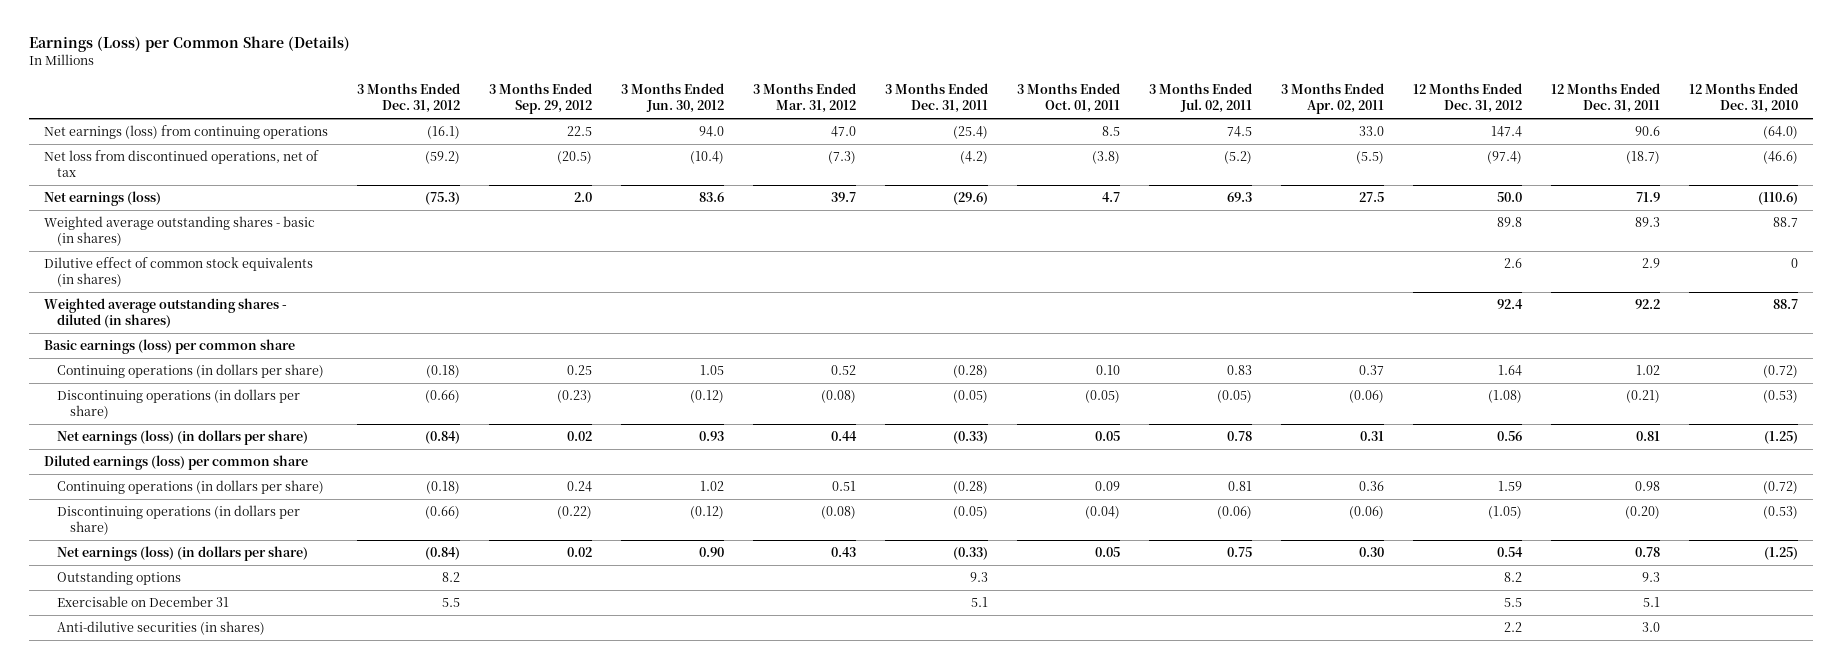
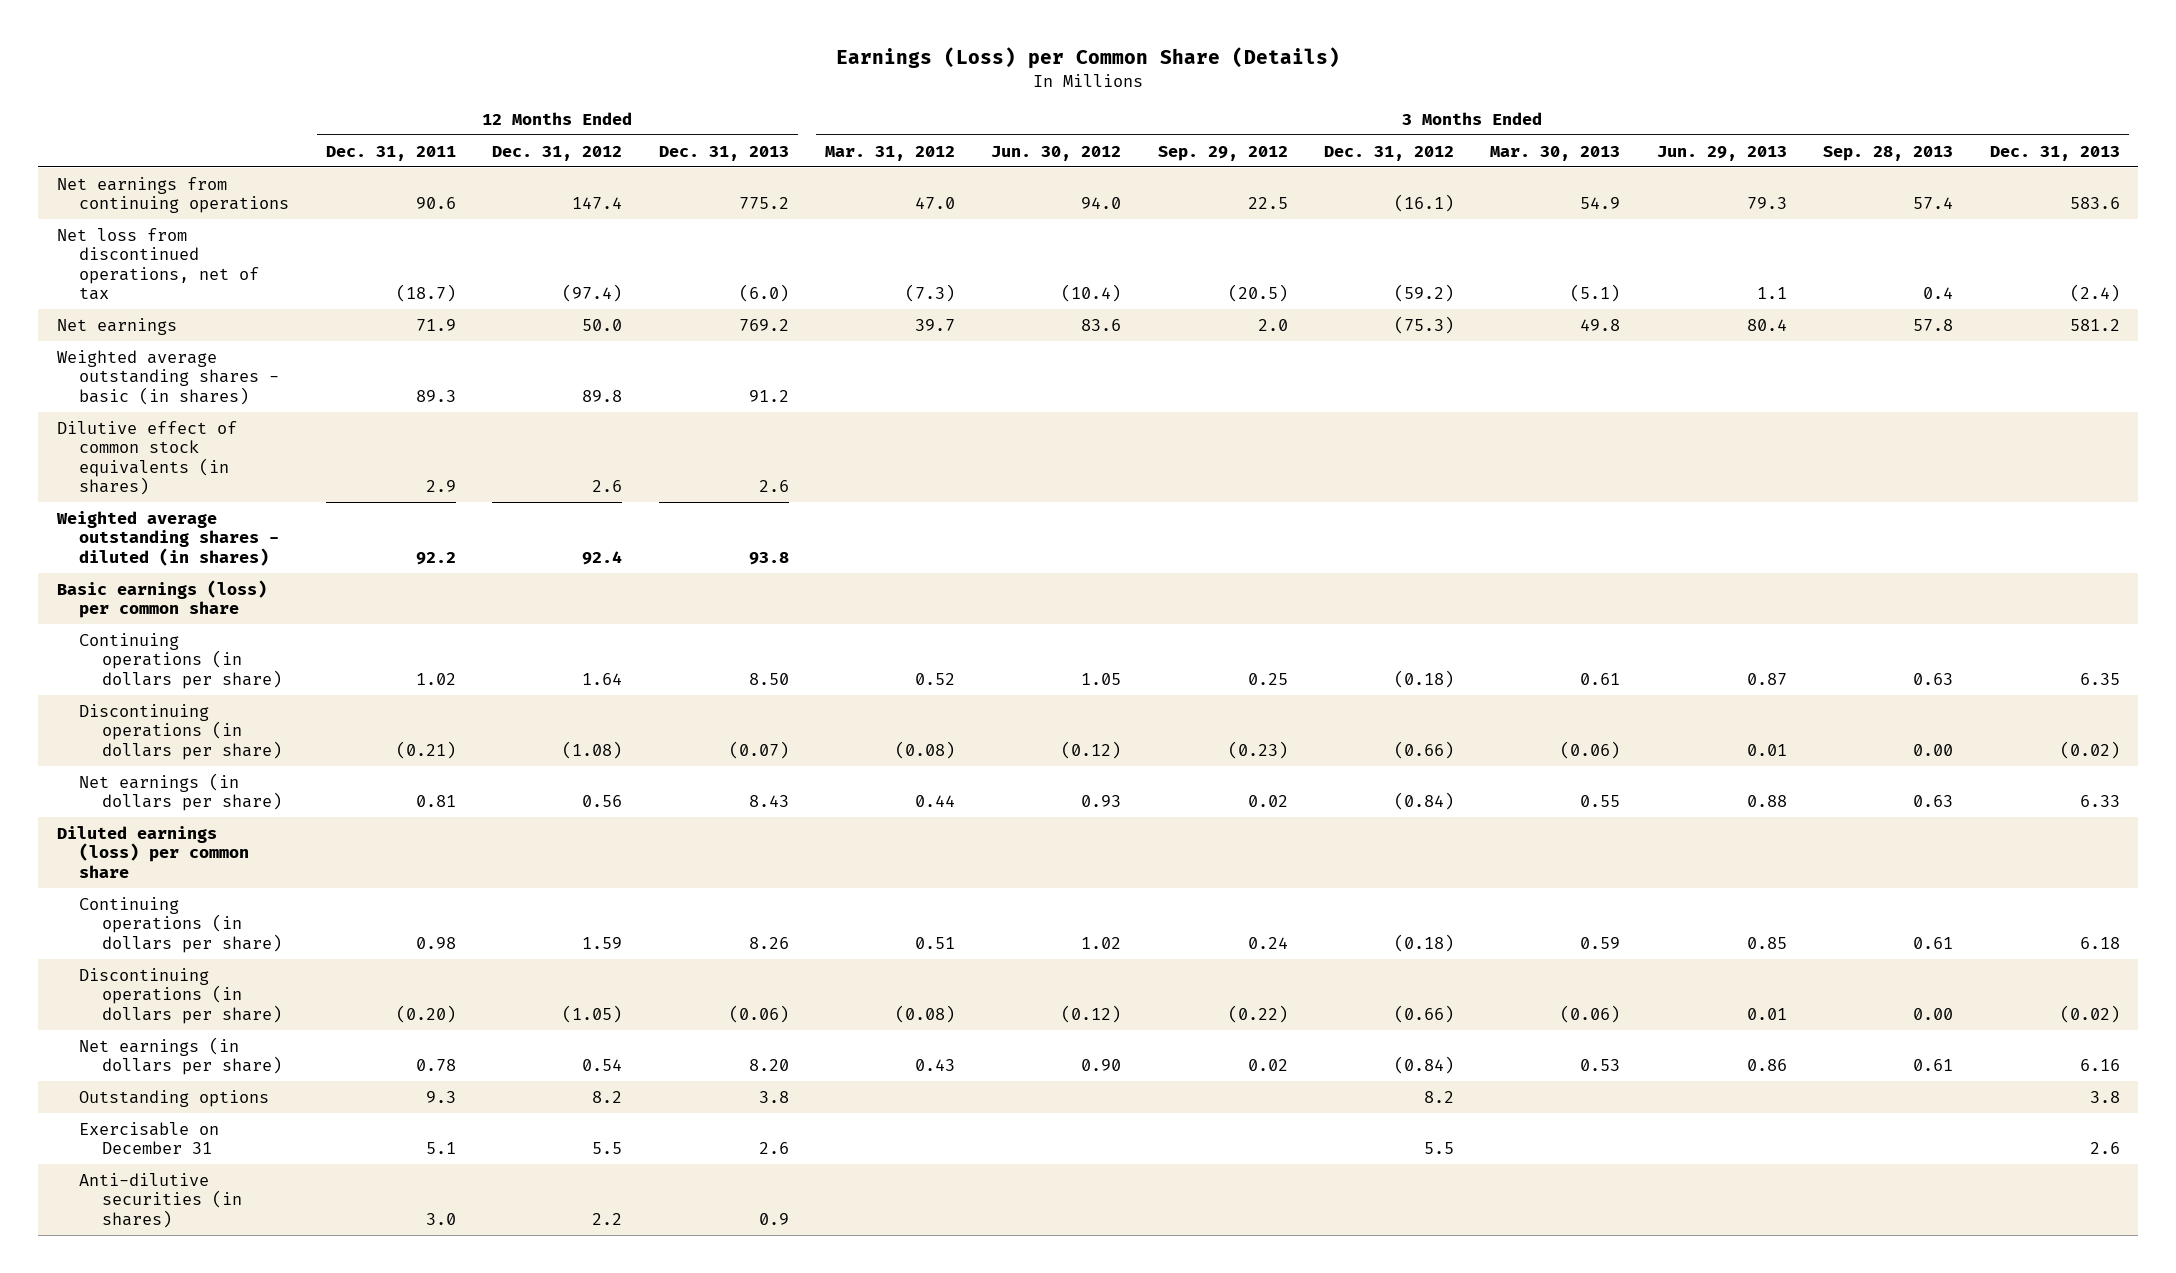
- | 3 Months Ended Dec. 31, 2012 | 3 Months Ended Sep. 29, 2012 | 3 Months Ended Jun. 30, 2012 | 3 Months Ended Mar. 31, 2012 | 3 Months Ended Dec. 31, 2011 | 3 Months Ended Oct. 01, 2011 | 3 Months Ended Jul. 02, 2011 | 3 Months Ended Apr. 02, 2011 | 12 Months Ended Dec. 31, 2012 | 12 Months Ended Dec. 31, 2011 | 12 Months Ended Dec. 31, 2010
+ | 12 Months Ended Dec. 31, 2011 | 12 Months Ended Dec. 31, 2012 | 12 Months Ended Dec. 31, 2013 | 3 Months Ended Mar. 31, 2012 | 3 Months Ended Jun. 30, 2012 | 3 Months Ended Sep. 29, 2012 | 3 Months Ended Dec. 31, 2012 | 3 Months Ended Mar. 30, 2013 | 3 Months Ended Jun. 29, 2013 | 3 Months Ended Sep. 28, 2013 | 3 Months Ended Dec. 31, 2013
- Net earnings (loss) from continuing operations | (16.1) | 22.5 | 94.0 | 47.0 | (25.4) | 8.5 | 74.5 | 33.0 | 147.4 | 90.6 | (64.0)
+ Net earnings from continuing operations | 90.6 | 147.4 | 775.2 | 47.0 | 94.0 | 22.5 | (16.1) | 54.9 | 79.3 | 57.4 | 583.6
- Net earnings (loss) | (75.3) | 2.0 | 83.6 | 39.7 | (29.6) | 4.7 | 69.3 | 27.5 | 50.0 | 71.9 | (110.6)
+ Net earnings | 71.9 | 50.0 | 769.2 | 39.7 | 83.6 | 2.0 | (75.3) | 49.8 | 80.4 | 57.8 | 581.2
- Net earnings (loss) (in dollars per share) | (0.84) | 0.02 | 0.93 | 0.44 | (0.33) | 0.05 | 0.78 | 0.31 | 0.56 | 0.81 | (1.25)
+ Net earnings (in dollars per share) | 0.81 | 0.56 | 8.43 | 0.44 | 0.93 | 0.02 | (0.84) | 0.55 | 0.88 | 0.63 | 6.33
- Net earnings (loss) (in dollars per share) | (0.84) | 0.02 | 0.90 | 0.43 | (0.33) | 0.05 | 0.75 | 0.30 | 0.54 | 0.78 | (1.25)
+ Net earnings (in dollars per share) | 0.78 | 0.54 | 8.20 | 0.43 | 0.90 | 0.02 | (0.84) | 0.53 | 0.86 | 0.61 | 6.16

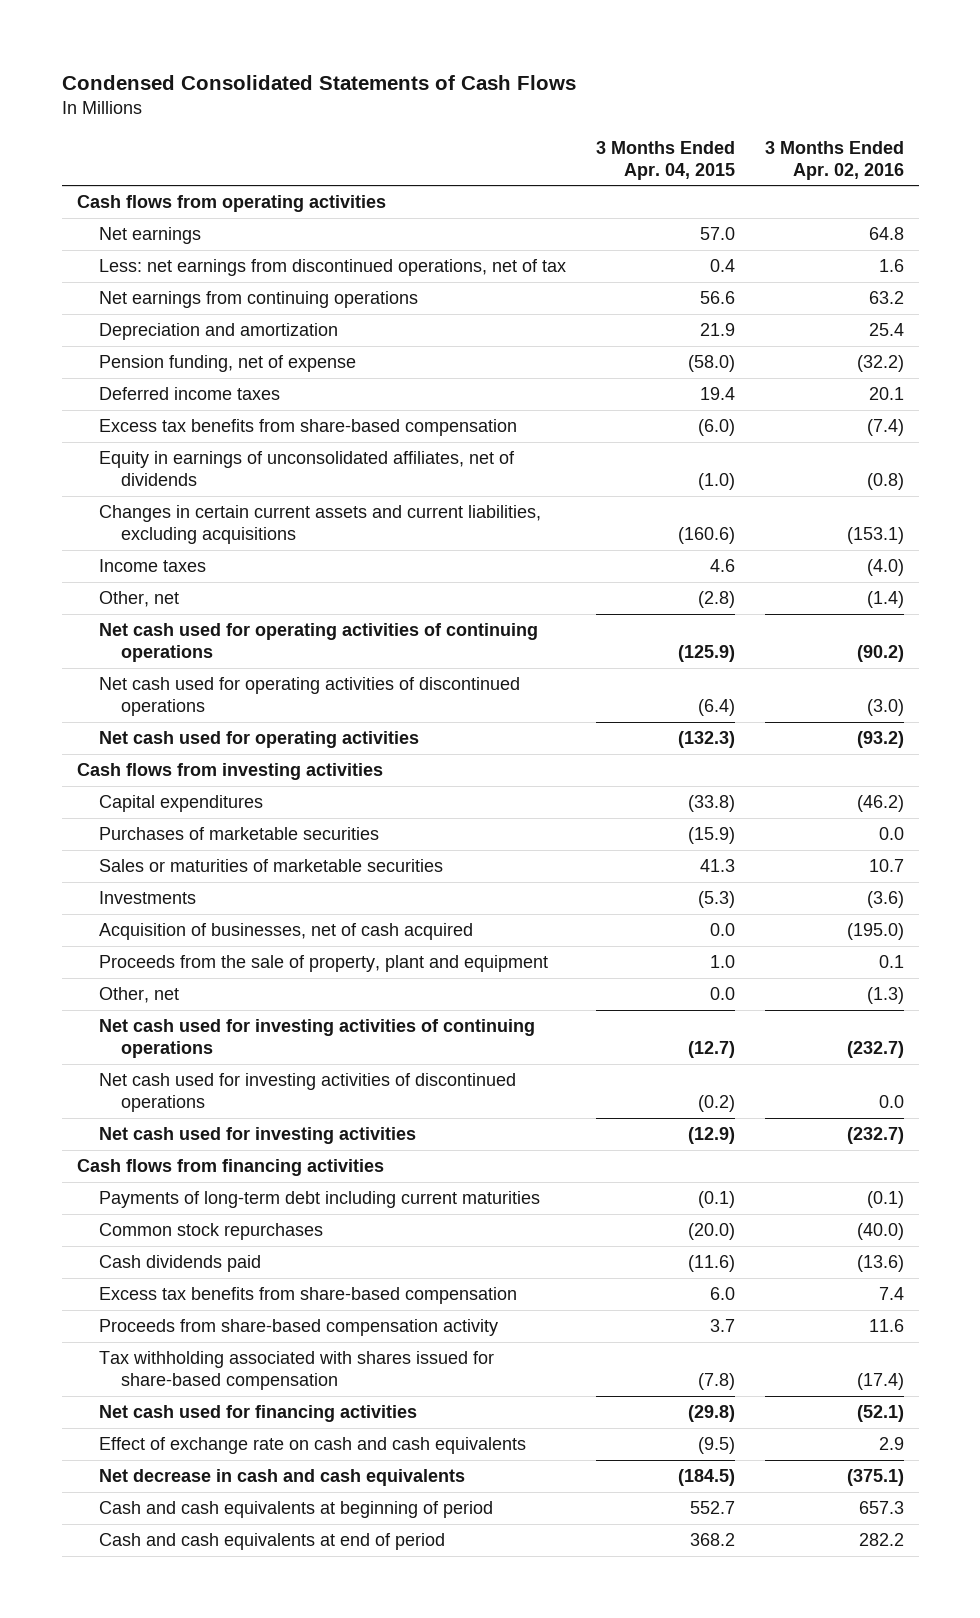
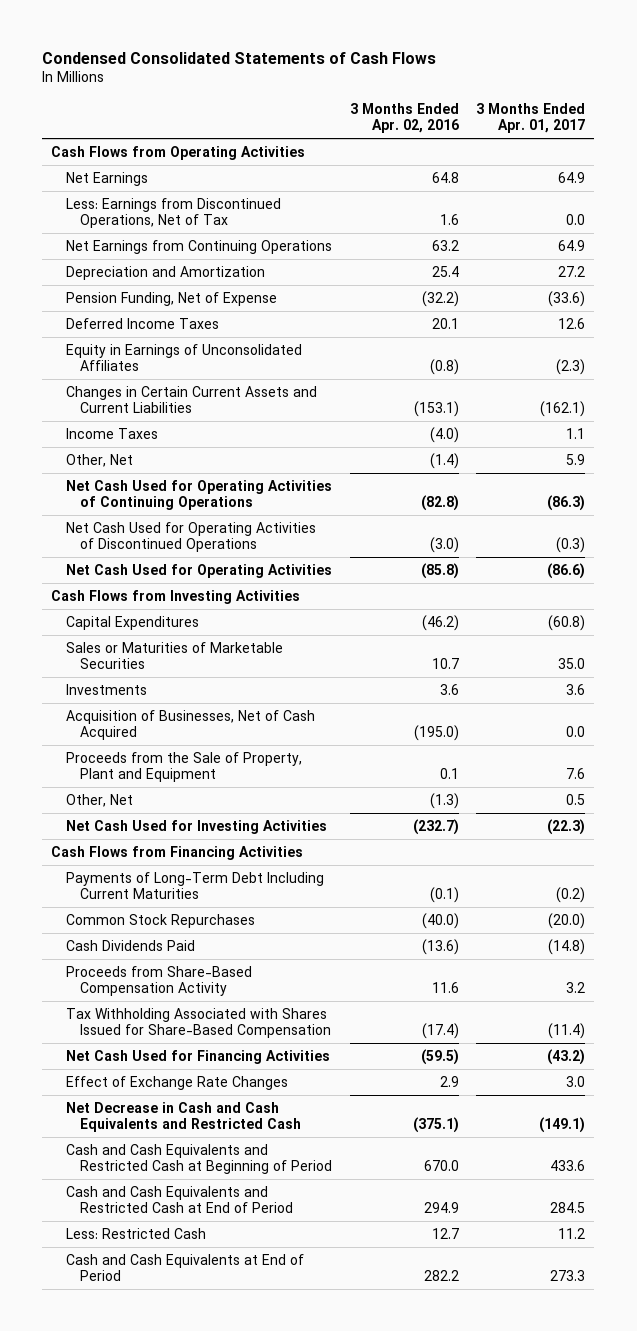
- | 3 Months Ended Apr. 04, 2015 | 3 Months Ended Apr. 02, 2016
+ | 3 Months Ended Apr. 02, 2016 | 3 Months Ended Apr. 01, 2017
- Cash flows from operating activities
- Net earnings | 57.0 | 64.8
- Less: net earnings from discontinued operations, net of tax | 0.4 | 1.6
- Net earnings from continuing operations | 56.6 | 63.2
- Depreciation and amortization | 21.9 | 25.4
- Pension funding, net of expense | (58.0) | (32.2)
- Deferred income taxes | 19.4 | 20.1
- Excess tax benefits from share-based compensation | (6.0) | (7.4)
- Equity in earnings of unconsolidated affiliates, net of dividends | (1.0) | (0.8)
- Changes in certain current assets and current liabilities, excluding acquisitions | (160.6) | (153.1)
- Income taxes | 4.6 | (4.0)
- Other, net | (2.8) | (1.4)
- Net cash used for operating activities of continuing operations | (125.9) | (90.2)
- Net cash used for operating activities of discontinued operations | (6.4) | (3.0)
- Net cash used for operating activities | (132.3) | (93.2)
- Cash flows from investing activities
- Capital expenditures | (33.8) | (46.2)
- Purchases of marketable securities | (15.9) | 0.0
- Sales or maturities of marketable securities | 41.3 | 10.7
- Investments | (5.3) | (3.6)
- Acquisition of businesses, net of cash acquired | 0.0 | (195.0)
- Proceeds from the sale of property, plant and equipment | 1.0 | 0.1
- Other, net | 0.0 | (1.3)
- Net cash used for investing activities of continuing operations | (12.7) | (232.7)
- Net cash used for investing activities of discontinued operations | (0.2) | 0.0
- Net cash used for investing activities | (12.9) | (232.7)
- Cash flows from financing activities
- Payments of long-term debt including current maturities | (0.1) | (0.1)
- Common stock repurchases | (20.0) | (40.0)
- Cash dividends paid | (11.6) | (13.6)
- Excess tax benefits from share-based compensation | 6.0 | 7.4
- Proceeds from share-based compensation activity | 3.7 | 11.6
- Tax withholding associated with shares issued for share-based compensation | (7.8) | (17.4)
- Net cash used for financing activities | (29.8) | (52.1)
- Effect of exchange rate on cash and cash equivalents | (9.5) | 2.9
- Net decrease in cash and cash equivalents | (184.5) | (375.1)
- Cash and cash equivalents at beginning of period | 552.7 | 657.3
- Cash and cash equivalents at end of period | 368.2 | 282.2
+ Cash Flows from Operating Activities
+ Net Earnings | 64.8 | 64.9
+ Less: Earnings from Discontinued Operations, Net of Tax | 1.6 | 0.0
+ Net Earnings from Continuing Operations | 63.2 | 64.9
+ Depreciation and Amortization | 25.4 | 27.2
+ Pension Funding, Net of Expense | (32.2) | (33.6)
+ Deferred Income Taxes | 20.1 | 12.6
+ Equity in Earnings of Unconsolidated Affiliates | (0.8) | (2.3)
+ Changes in Certain Current Assets and Current Liabilities | (153.1) | (162.1)
+ Income Taxes | (4.0) | 1.1
+ Other, Net | (1.4) | 5.9
+ Net Cash Used for Operating Activities of Continuing Operations | (82.8) | (86.3)
+ Net Cash Used for Operating Activities of Discontinued Operations | (3.0) | (0.3)
+ Net Cash Used for Operating Activities | (85.8) | (86.6)
+ Cash Flows from Investing Activities
+ Capital Expenditures | (46.2) | (60.8)
+ Sales or Maturities of Marketable Securities | 10.7 | 35.0
+ Investments | 3.6 | 3.6
+ Acquisition of Businesses, Net of Cash Acquired | (195.0) | 0.0
+ Proceeds from the Sale of Property, Plant and Equipment | 0.1 | 7.6
+ Other, Net | (1.3) | 0.5
+ Net Cash Used for Investing Activities | (232.7) | (22.3)
+ Cash Flows from Financing Activities
+ Payments of Long-Term Debt Including Current Maturities | (0.1) | (0.2)
+ Common Stock Repurchases | (40.0) | (20.0)
+ Cash Dividends Paid | (13.6) | (14.8)
+ Proceeds from Share-Based Compensation Activity | 11.6 | 3.2
+ Tax Withholding Associated with Shares Issued for Share-Based Compensation | (17.4) | (11.4)
+ Net Cash Used for Financing Activities | (59.5) | (43.2)
+ Effect of Exchange Rate Changes | 2.9 | 3.0
+ Net Decrease in Cash and Cash Equivalents and Restricted Cash | (375.1) | (149.1)
+ Cash and Cash Equivalents and Restricted Cash at Beginning of Period | 670.0 | 433.6
+ Cash and Cash Equivalents and Restricted Cash at End of Period | 294.9 | 284.5
+ Less: Restricted Cash | 12.7 | 11.2
+ Cash and Cash Equivalents at End of Period | 282.2 | 273.3

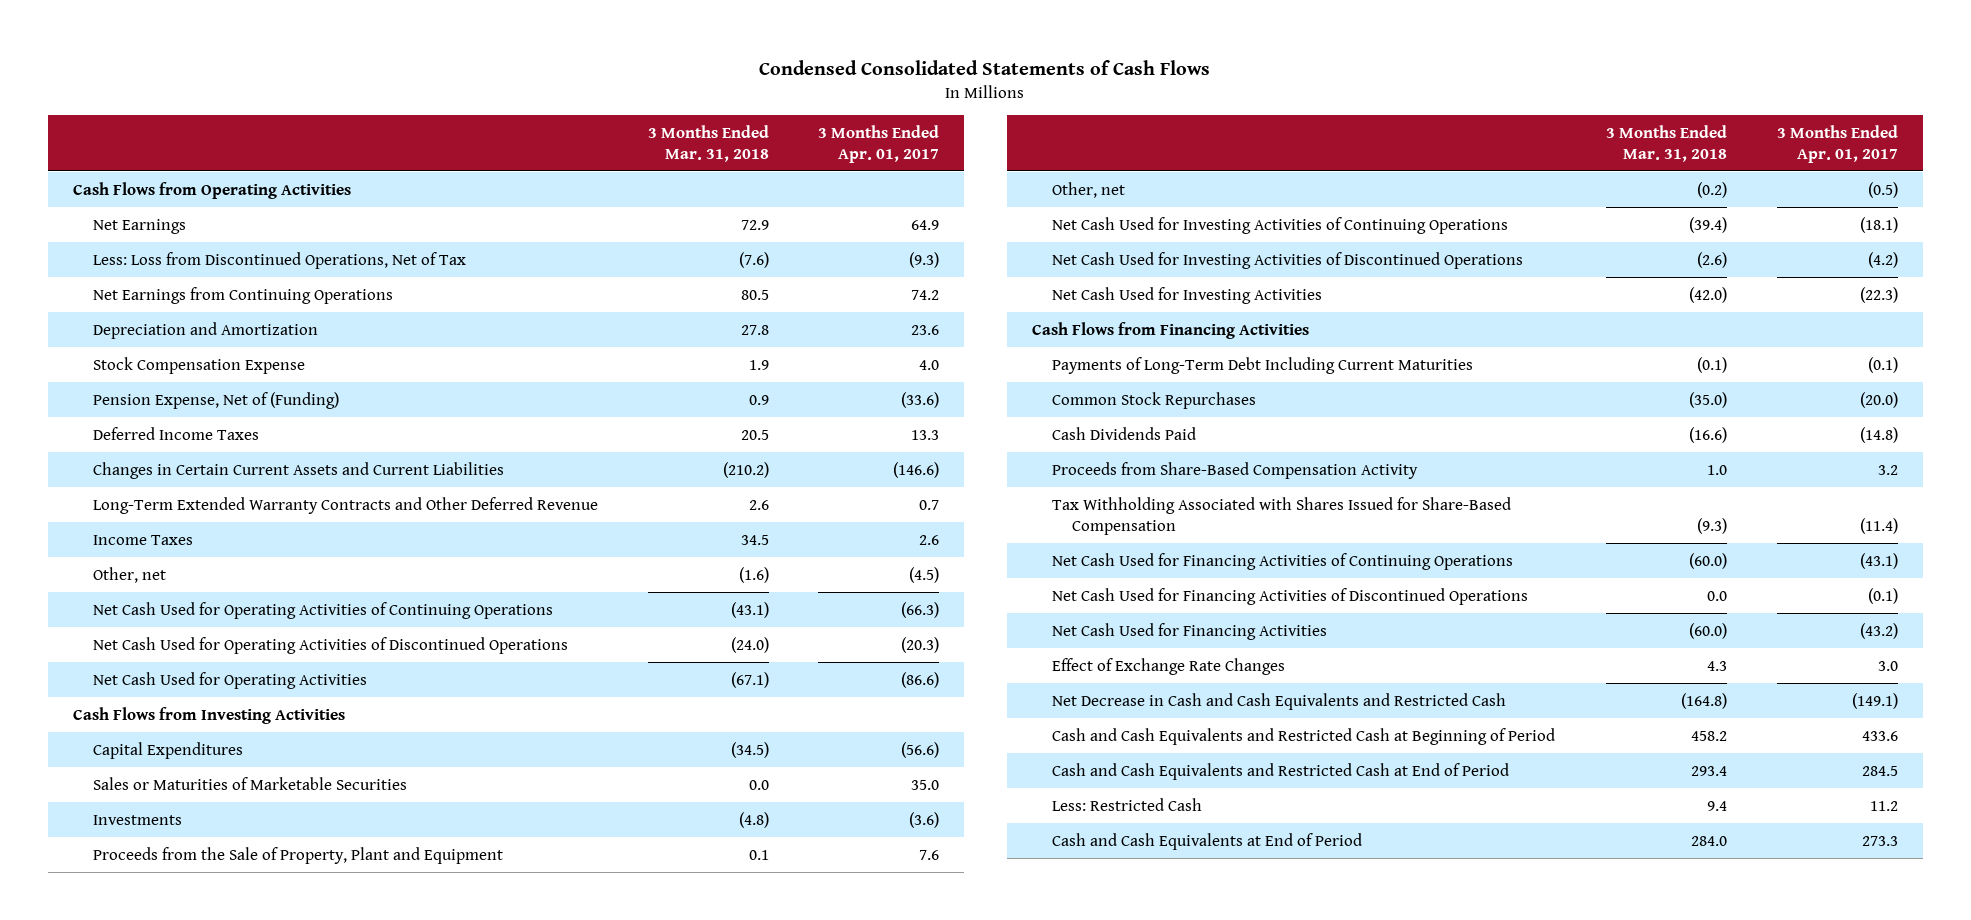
- | 3 Months Ended Apr. 02, 2016 | 3 Months Ended Apr. 01, 2017
+ | 3 Months Ended Mar. 31, 2018 | 3 Months Ended Apr. 01, 2017
- Less: Earnings from Discontinued Operations, Net of Tax | 1.6 | 0.0
- Net Earnings from Continuing Operations | 63.2 | 64.9
- Depreciation and Amortization | 25.4 | 27.2
- Pension Funding, Net of Expense | (32.2) | (33.6)
- Deferred Income Taxes | 20.1 | 12.6
- Equity in Earnings of Unconsolidated Affiliates | (0.8) | (2.3)
- Changes in Certain Current Assets and Current Liabilities | (153.1) | (162.1)
- Income Taxes | (4.0) | 1.1
- Other, Net | (1.4) | 5.9
- Net Cash Used for Operating Activities of Continuing Operations | (82.8) | (86.3)
- Net Cash Used for Operating Activities of Discontinued Operations | (3.0) | (0.3)
+ Less: Loss from Discontinued Operations, Net of Tax | (7.6) | (9.3)
+ Net Earnings from Continuing Operations | 80.5 | 74.2
+ Depreciation and Amortization | 27.8 | 23.6
+ Stock Compensation Expense | 1.9 | 4.0
+ Pension Expense, Net of (Funding) | 0.9 | (33.6)
+ Deferred Income Taxes | 20.5 | 13.3
+ Changes in Certain Current Assets and Current Liabilities | (210.2) | (146.6)
+ Long-Term Extended Warranty Contracts and Other Deferred Revenue | 2.6 | 0.7
+ Income Taxes | 34.5 | 2.6
+ Other, net | (1.6) | (4.5)
+ Net Cash Used for Operating Activities of Continuing Operations | (43.1) | (66.3)
+ Net Cash Used for Operating Activities of Discontinued Operations | (24.0) | (20.3)
- Capital Expenditures | (46.2) | (60.8)
+ Capital Expenditures | (34.5) | (56.6)
- Investments | 3.6 | 3.6
- Acquisition of Businesses, Net of Cash Acquired | (195.0) | 0.0
+ Investments | (4.8) | (3.6)
- Other, Net | (1.3) | 0.5
+ Other, net | (0.2) | (0.5)
+ Net Cash Used for Investing Activities of Continuing Operations | (39.4) | (18.1)
+ Net Cash Used for Investing Activities of Discontinued Operations | (2.6) | (4.2)
- Payments of Long-Term Debt Including Current Maturities | (0.1) | (0.2)
+ Payments of Long-Term Debt Including Current Maturities | (0.1) | (0.1)
+ Net Cash Used for Financing Activities of Continuing Operations | (60.0) | (43.1)
+ Net Cash Used for Financing Activities of Discontinued Operations | 0.0 | (0.1)

